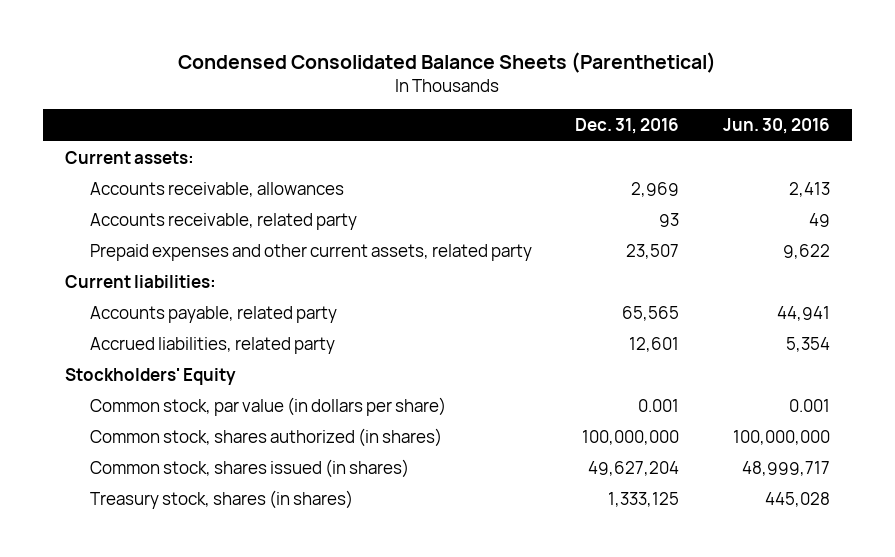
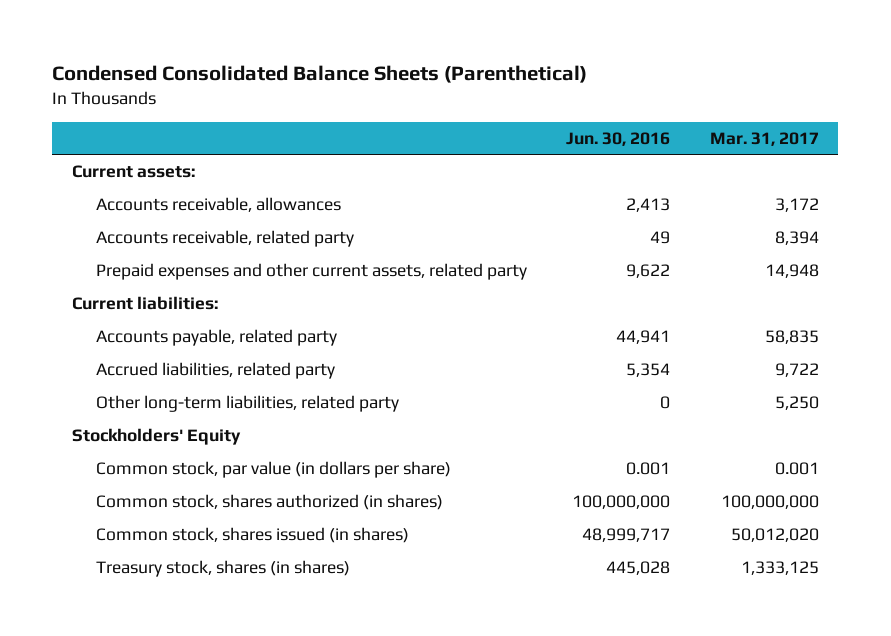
- | Dec. 31, 2016 | Jun. 30, 2016
+ | Jun. 30, 2016 | Mar. 31, 2017
+ Other long-term liabilities, related party | 0 | 5,250

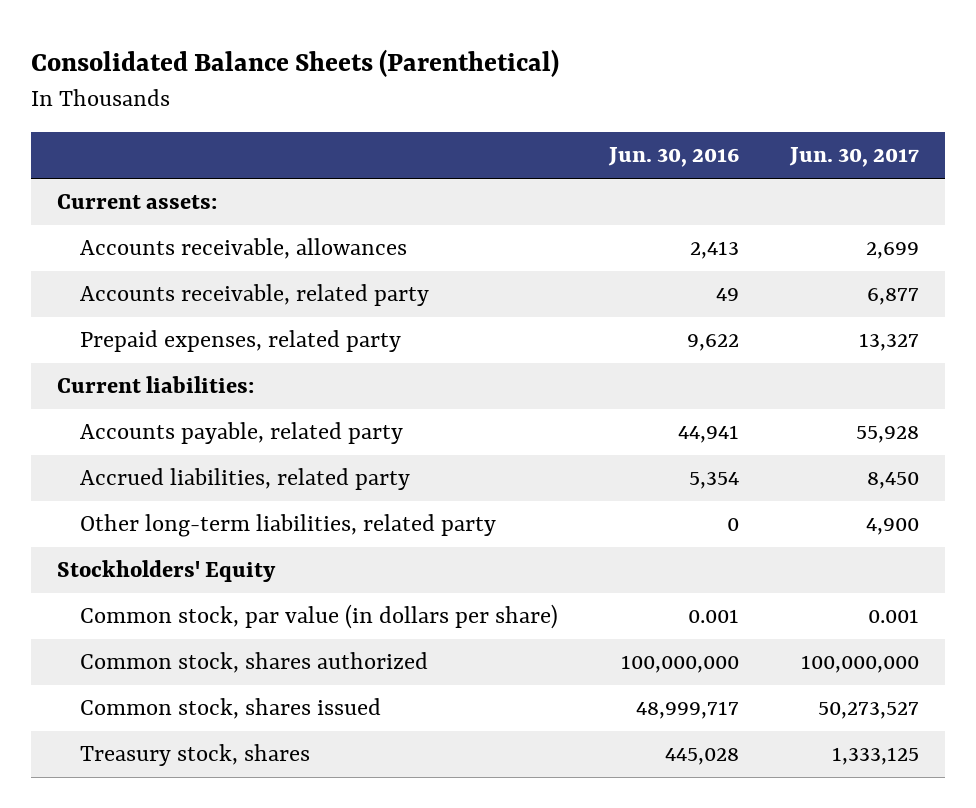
- Condensed Consolidated Balance Sheets (Parenthetical)
+ Consolidated Balance Sheets (Parenthetical)
- | Jun. 30, 2016 | Mar. 31, 2017
+ | Jun. 30, 2016 | Jun. 30, 2017
- Prepaid expenses and other current assets, related party | 9,622 | 14,948
+ Prepaid expenses, related party | 9,622 | 13,327
- Common stock, shares authorized (in shares) | 100,000,000 | 100,000,000
- Common stock, shares issued (in shares) | 48,999,717 | 50,012,020
- Treasury stock, shares (in shares) | 445,028 | 1,333,125
+ Common stock, shares authorized | 100,000,000 | 100,000,000
+ Common stock, shares issued | 48,999,717 | 50,273,527
+ Treasury stock, shares | 445,028 | 1,333,125

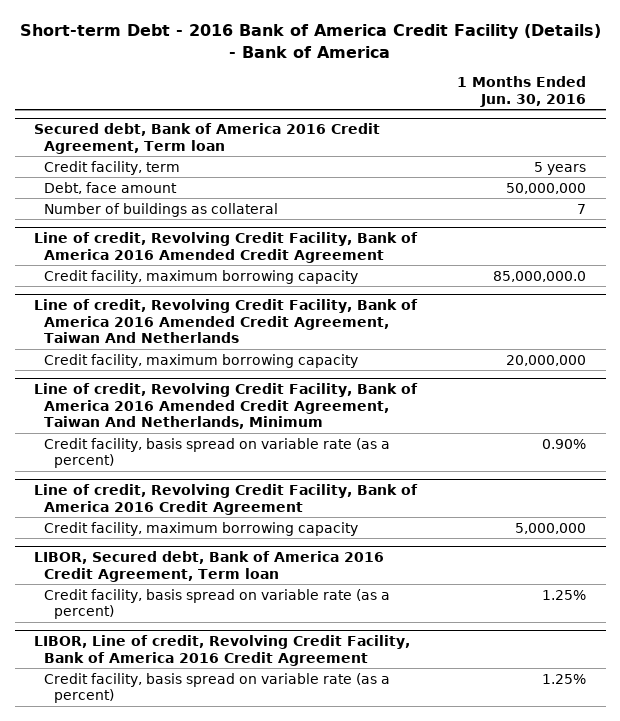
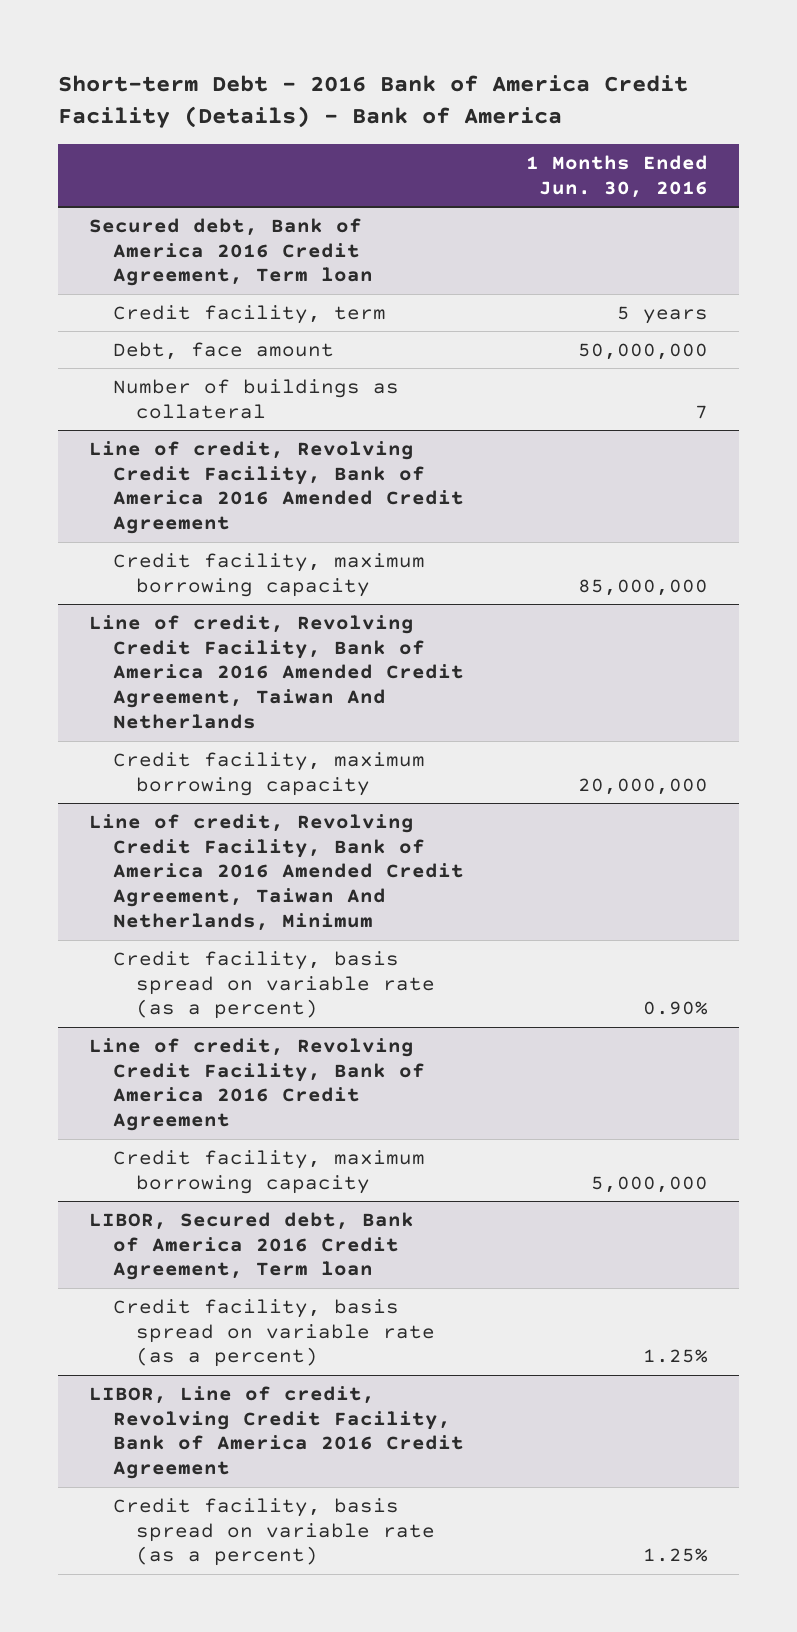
@ Line of credit, Revolving Credit Facility, Bank of America 2016 Amended Credit Agreement
- Credit facility, maximum borrowing capacity | 85,000,000.0
+ Credit facility, maximum borrowing capacity | 85,000,000

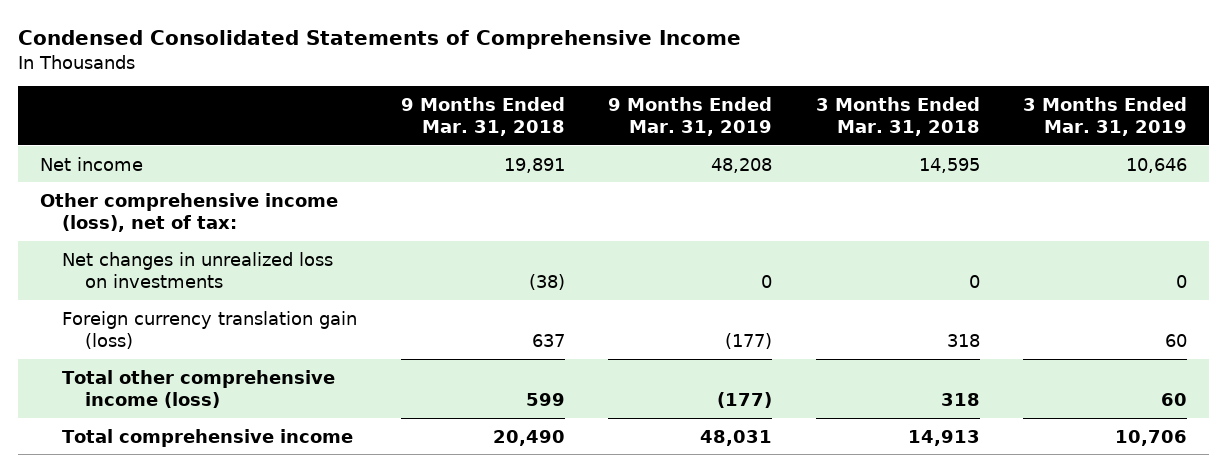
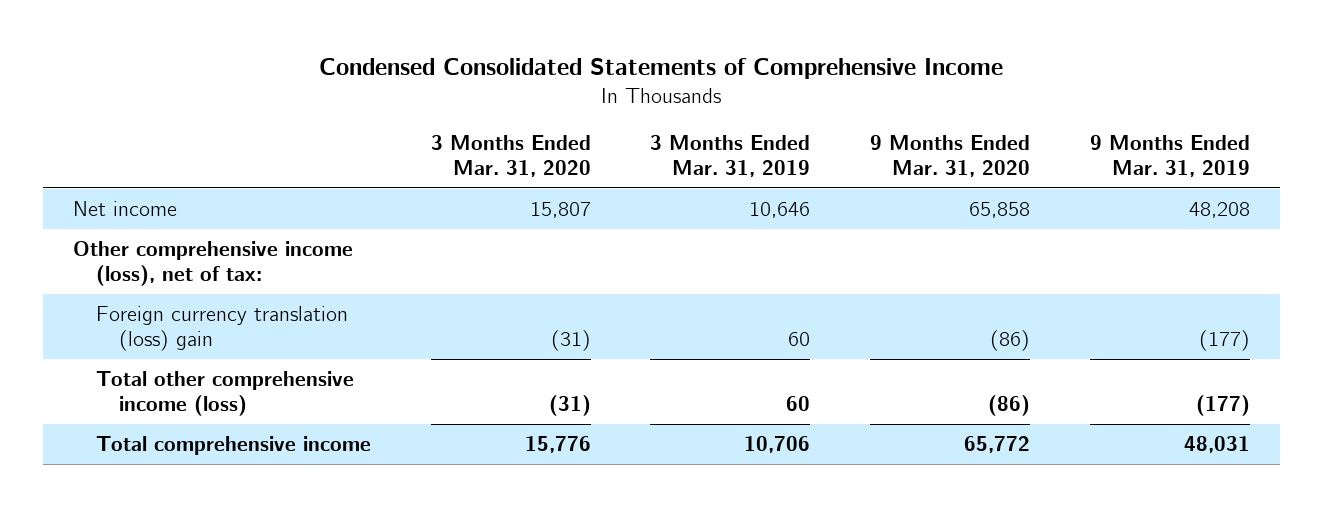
- | 9 Months Ended Mar. 31, 2018 | 9 Months Ended Mar. 31, 2019 | 3 Months Ended Mar. 31, 2018 | 3 Months Ended Mar. 31, 2019
+ | 3 Months Ended Mar. 31, 2020 | 3 Months Ended Mar. 31, 2019 | 9 Months Ended Mar. 31, 2020 | 9 Months Ended Mar. 31, 2019
- Net changes in unrealized loss on investments | (38) | 0 | 0 | 0
- Foreign currency translation gain (loss) | 637 | (177) | 318 | 60
+ Foreign currency translation (loss) gain | (31) | 60 | (86) | (177)

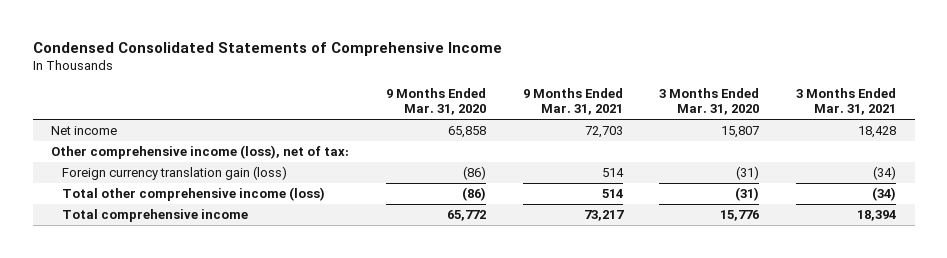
- | 3 Months Ended Mar. 31, 2020 | 3 Months Ended Mar. 31, 2019 | 9 Months Ended Mar. 31, 2020 | 9 Months Ended Mar. 31, 2019
+ | 9 Months Ended Mar. 31, 2020 | 9 Months Ended Mar. 31, 2021 | 3 Months Ended Mar. 31, 2020 | 3 Months Ended Mar. 31, 2021
- Foreign currency translation (loss) gain | (31) | 60 | (86) | (177)
+ Foreign currency translation gain (loss) | (86) | 514 | (31) | (34)

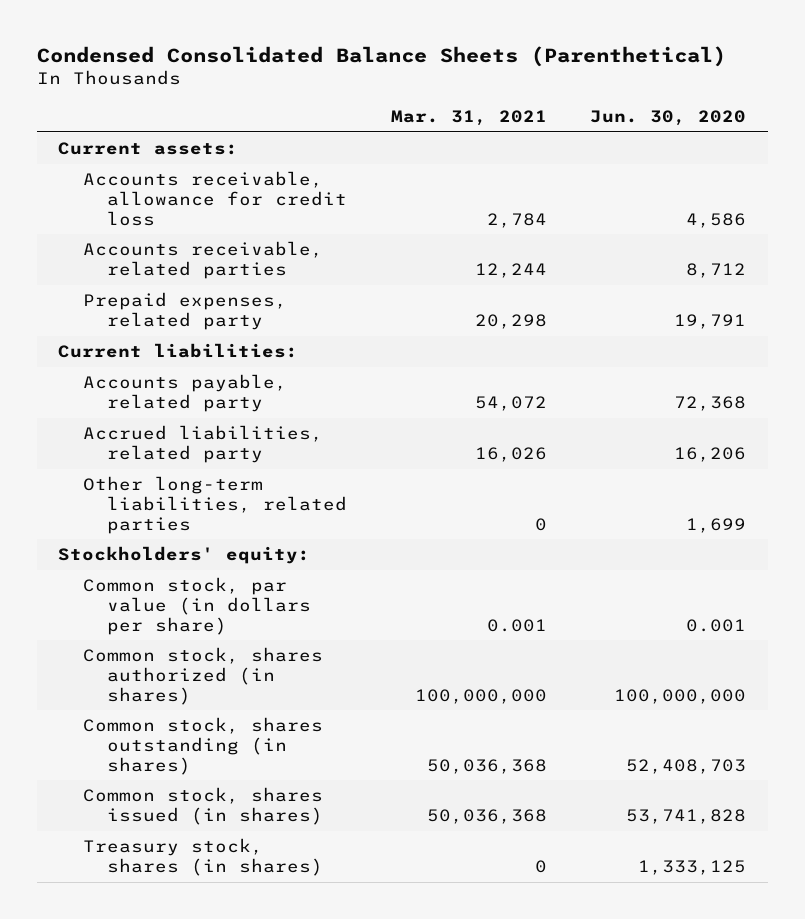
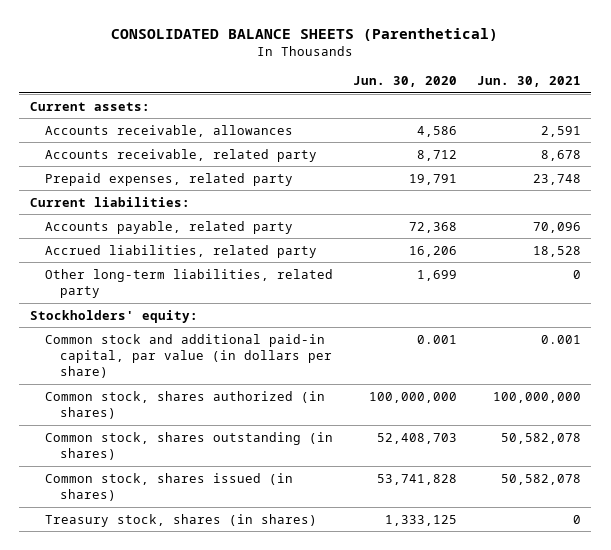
- Condensed Consolidated Balance Sheets (Parenthetical)
+ CONSOLIDATED BALANCE SHEETS (Parenthetical)
- | Mar. 31, 2021 | Jun. 30, 2020
+ | Jun. 30, 2020 | Jun. 30, 2021
- Accounts receivable, allowance for credit loss | 2,784 | 4,586
- Accounts receivable, related parties | 12,244 | 8,712
+ Accounts receivable, allowances | 4,586 | 2,591
+ Accounts receivable, related party | 8,712 | 8,678
- Other long-term liabilities, related parties | 0 | 1,699
+ Other long-term liabilities, related party | 1,699 | 0
- Common stock, par value (in dollars per share) | 0.001 | 0.001
+ Common stock and additional paid-in capital, par value (in dollars per share) | 0.001 | 0.001

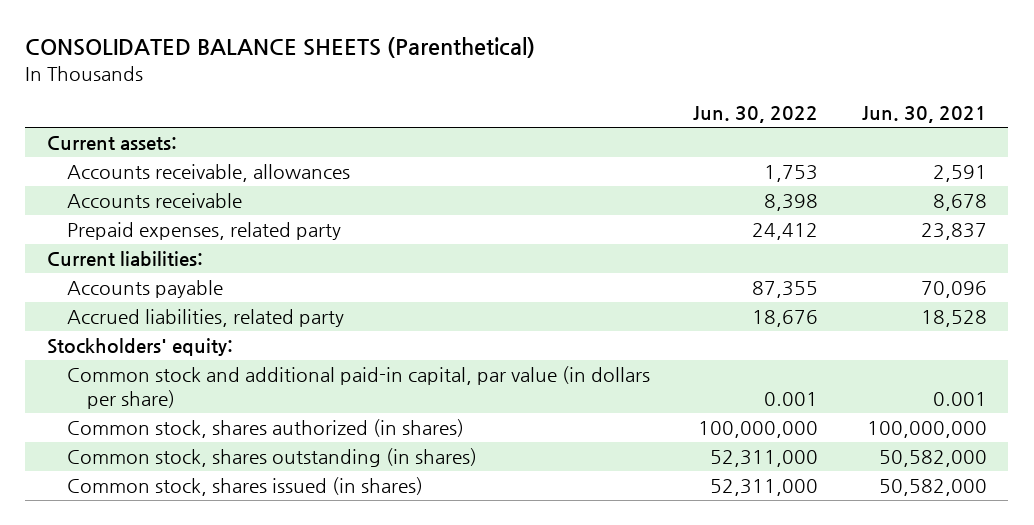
- | Jun. 30, 2020 | Jun. 30, 2021
+ | Jun. 30, 2022 | Jun. 30, 2021
- Accounts receivable, related party | 8,712 | 8,678
- Prepaid expenses, related party | 19,791 | 23,748
+ Accounts receivable | 8,398 | 8,678
+ Prepaid expenses, related party | 24,412 | 23,837
- Accounts payable, related party | 72,368 | 70,096
+ Accounts payable | 87,355 | 70,096
- Other long-term liabilities, related party | 1,699 | 0
- Common stock, shares outstanding (in shares) | 52,408,703 | 50,582,078
- Common stock, shares issued (in shares) | 53,741,828 | 50,582,078
- Treasury stock, shares (in shares) | 1,333,125 | 0
+ Common stock, shares outstanding (in shares) | 52,311,000 | 50,582,000
+ Common stock, shares issued (in shares) | 52,311,000 | 50,582,000

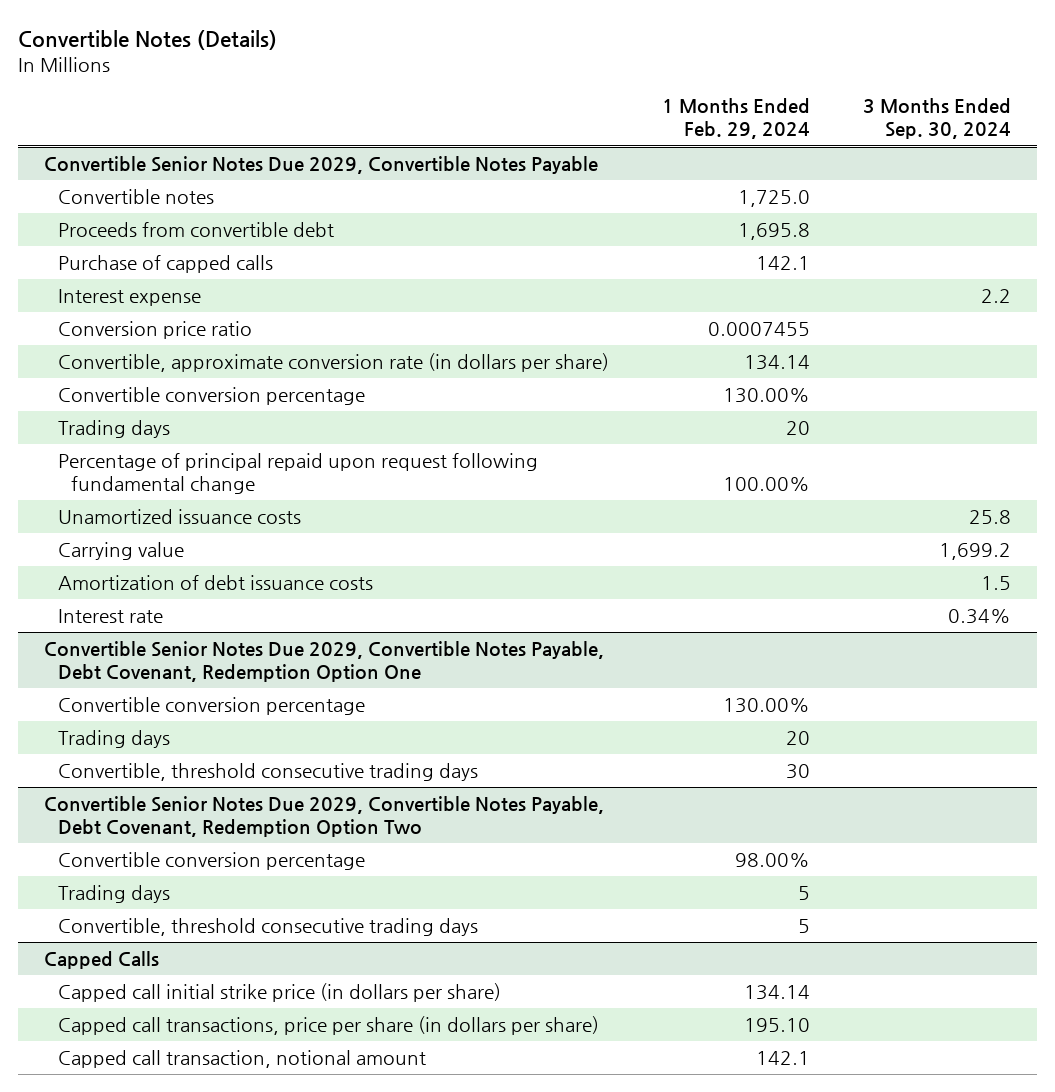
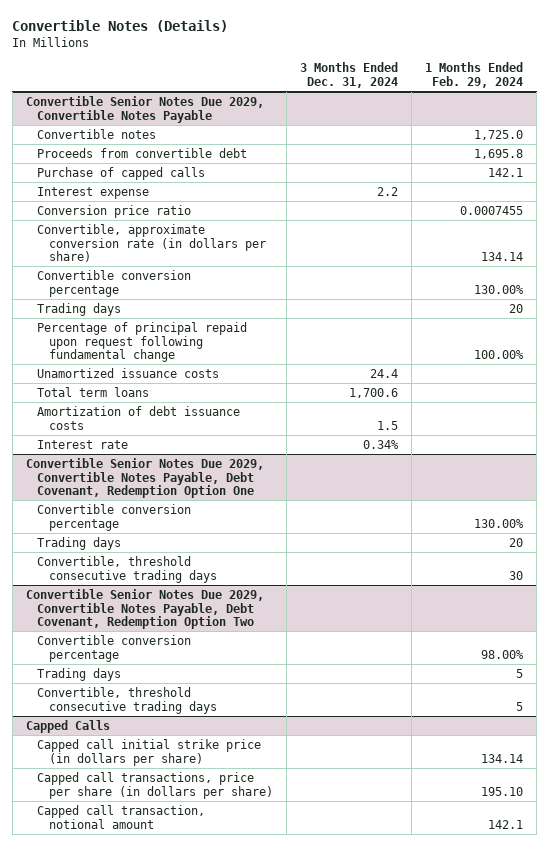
- | 1 Months Ended Feb. 29, 2024 | 3 Months Ended Sep. 30, 2024
+ | 3 Months Ended Dec. 31, 2024 | 1 Months Ended Feb. 29, 2024
@ Convertible Senior Notes Due 2029, Convertible Notes Payable
- Carrying value | | 1,699.2
+ Total term loans | 1,700.6 |

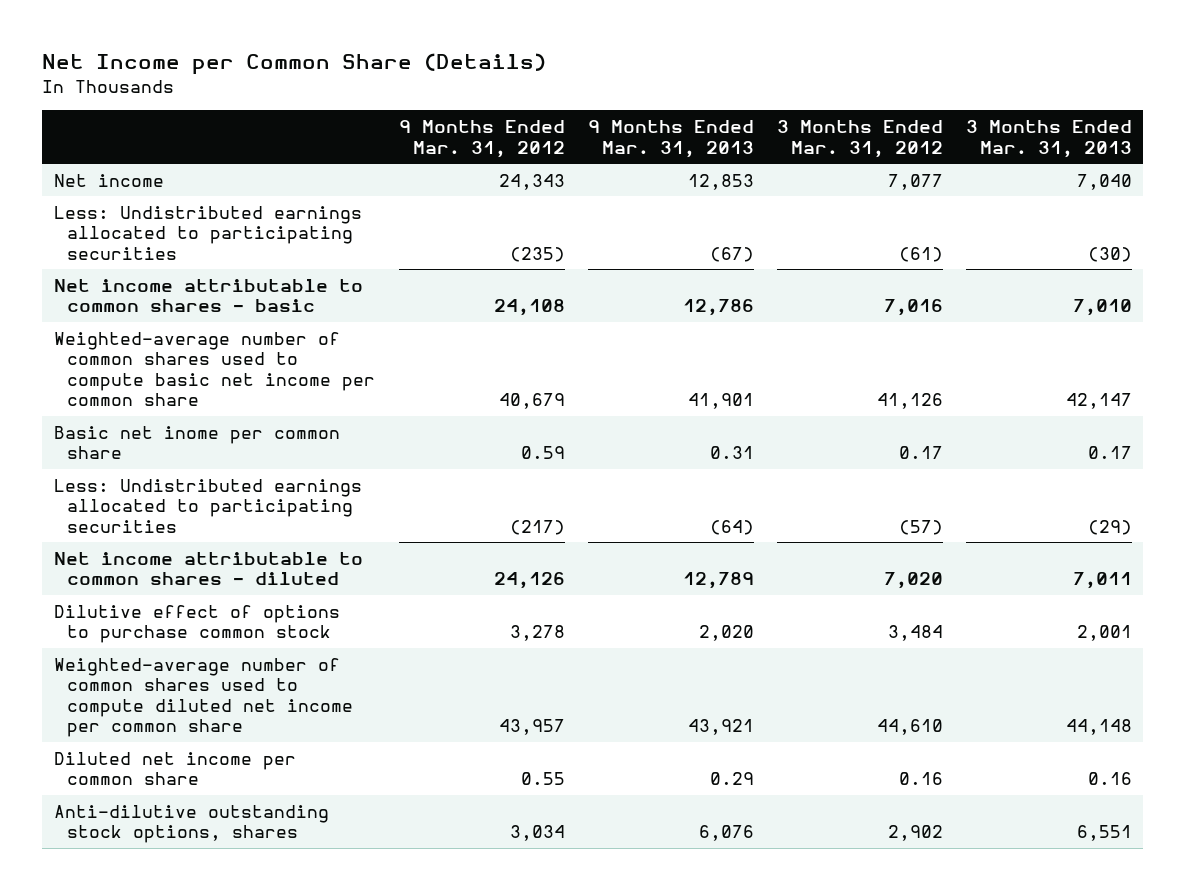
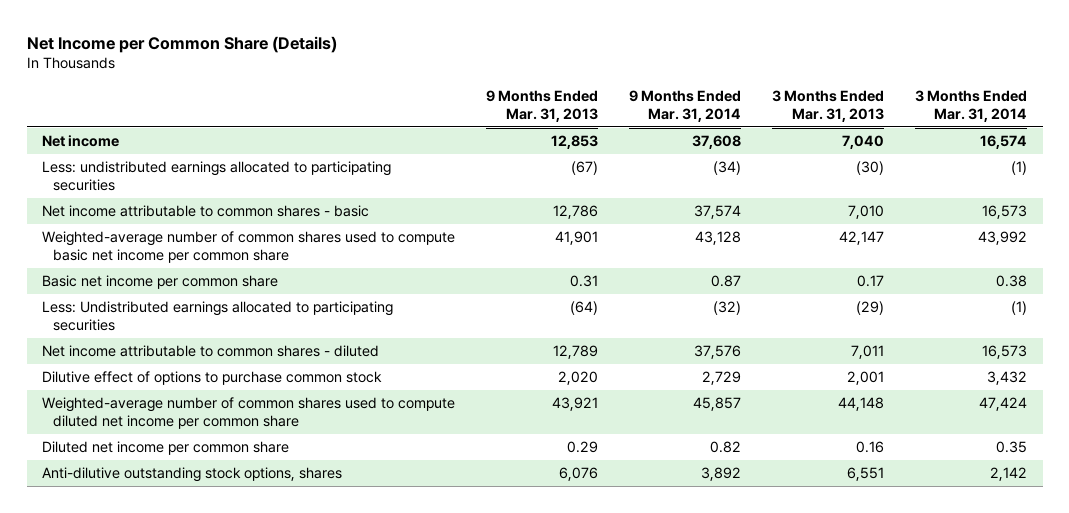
- | 9 Months Ended Mar. 31, 2012 | 9 Months Ended Mar. 31, 2013 | 3 Months Ended Mar. 31, 2012 | 3 Months Ended Mar. 31, 2013
+ | 9 Months Ended Mar. 31, 2013 | 9 Months Ended Mar. 31, 2014 | 3 Months Ended Mar. 31, 2013 | 3 Months Ended Mar. 31, 2014
- Less: Undistributed earnings allocated to participating securities | (235) | (67) | (61) | (30)
+ Less: undistributed earnings allocated to participating securities | (67) | (34) | (30) | (1)
- Basic net inome per common share | 0.59 | 0.31 | 0.17 | 0.17
+ Basic net income per common share | 0.31 | 0.87 | 0.17 | 0.38

